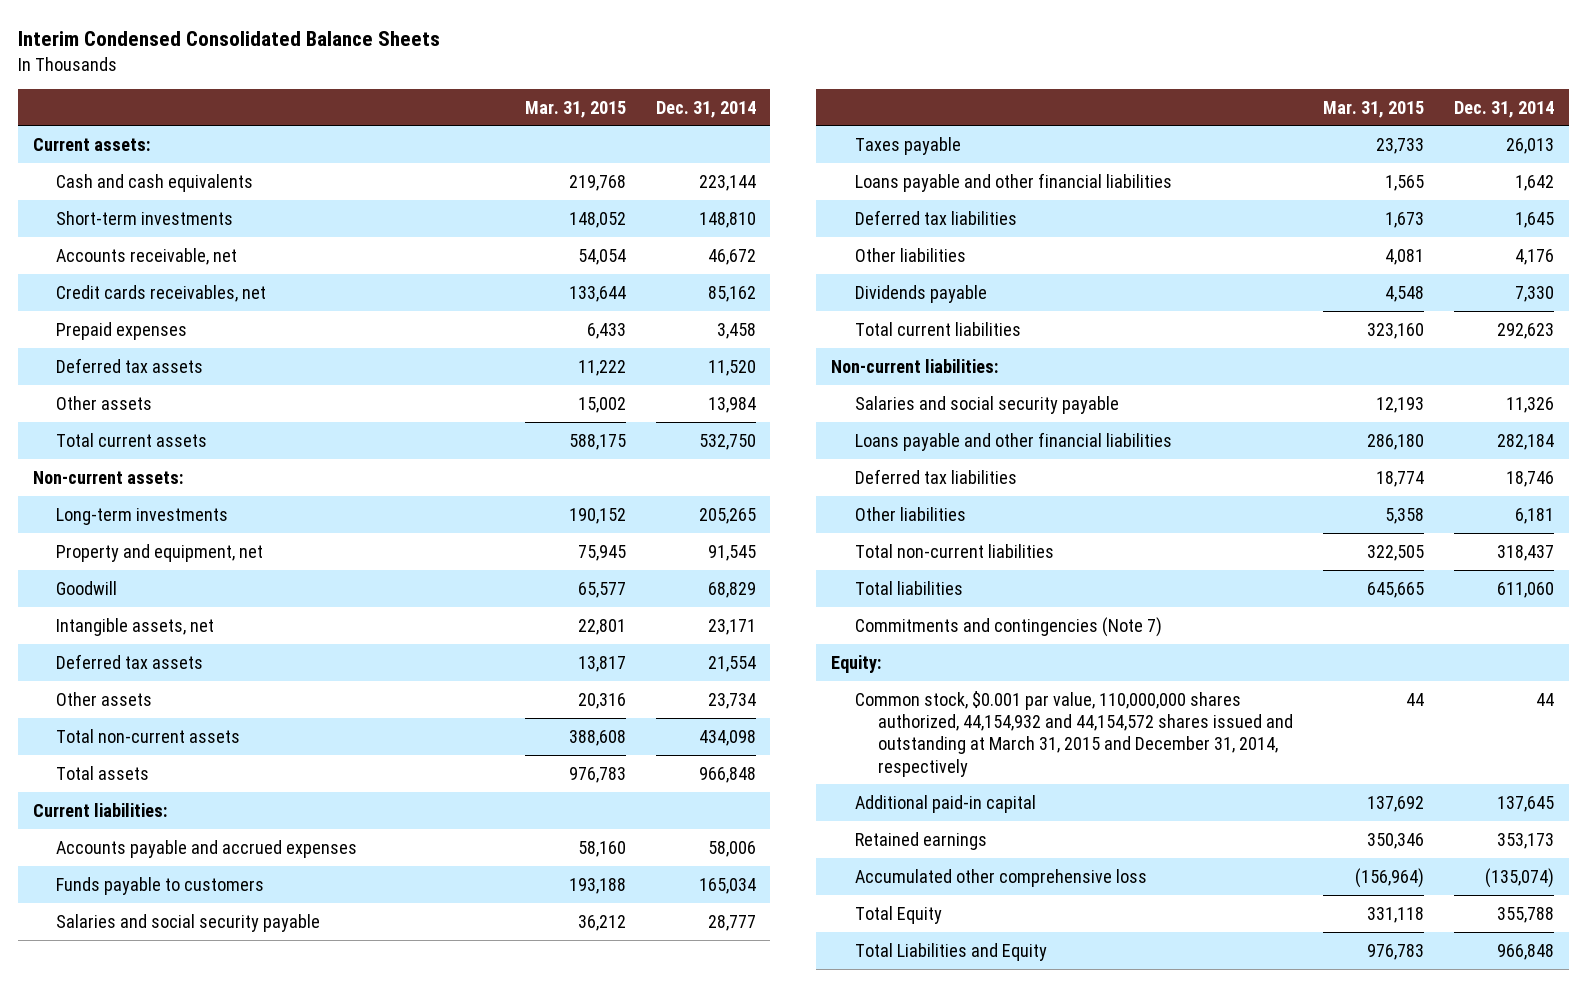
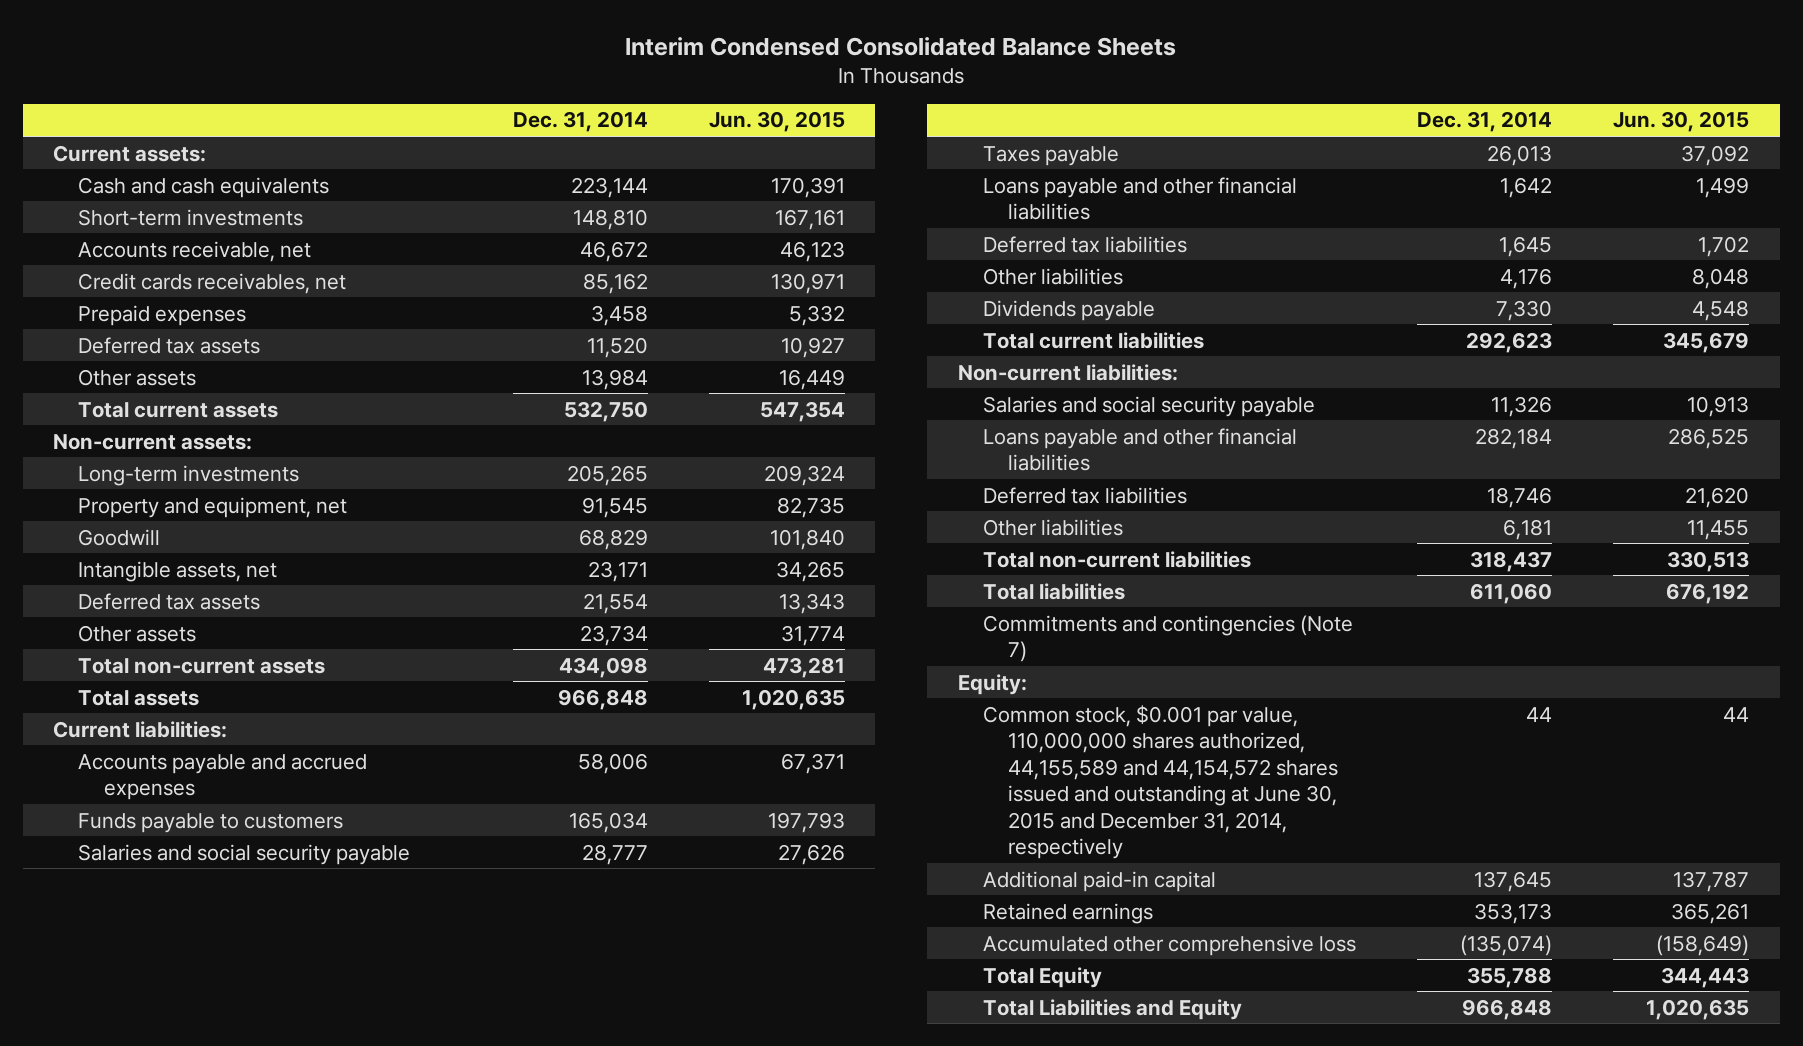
- | Mar. 31, 2015 | Dec. 31, 2014
+ | Dec. 31, 2014 | Jun. 30, 2015
- Common stock, $0.001 par value, 110,000,000 shares authorized, 44,154,932 and 44,154,572 shares issued and outstanding at March 31, 2015 and December 31, 2014, respectively | 44 | 44
+ Common stock, $0.001 par value, 110,000,000 shares authorized, 44,155,589 and 44,154,572 shares issued and outstanding at June 30, 2015 and December 31, 2014, respectively | 44 | 44

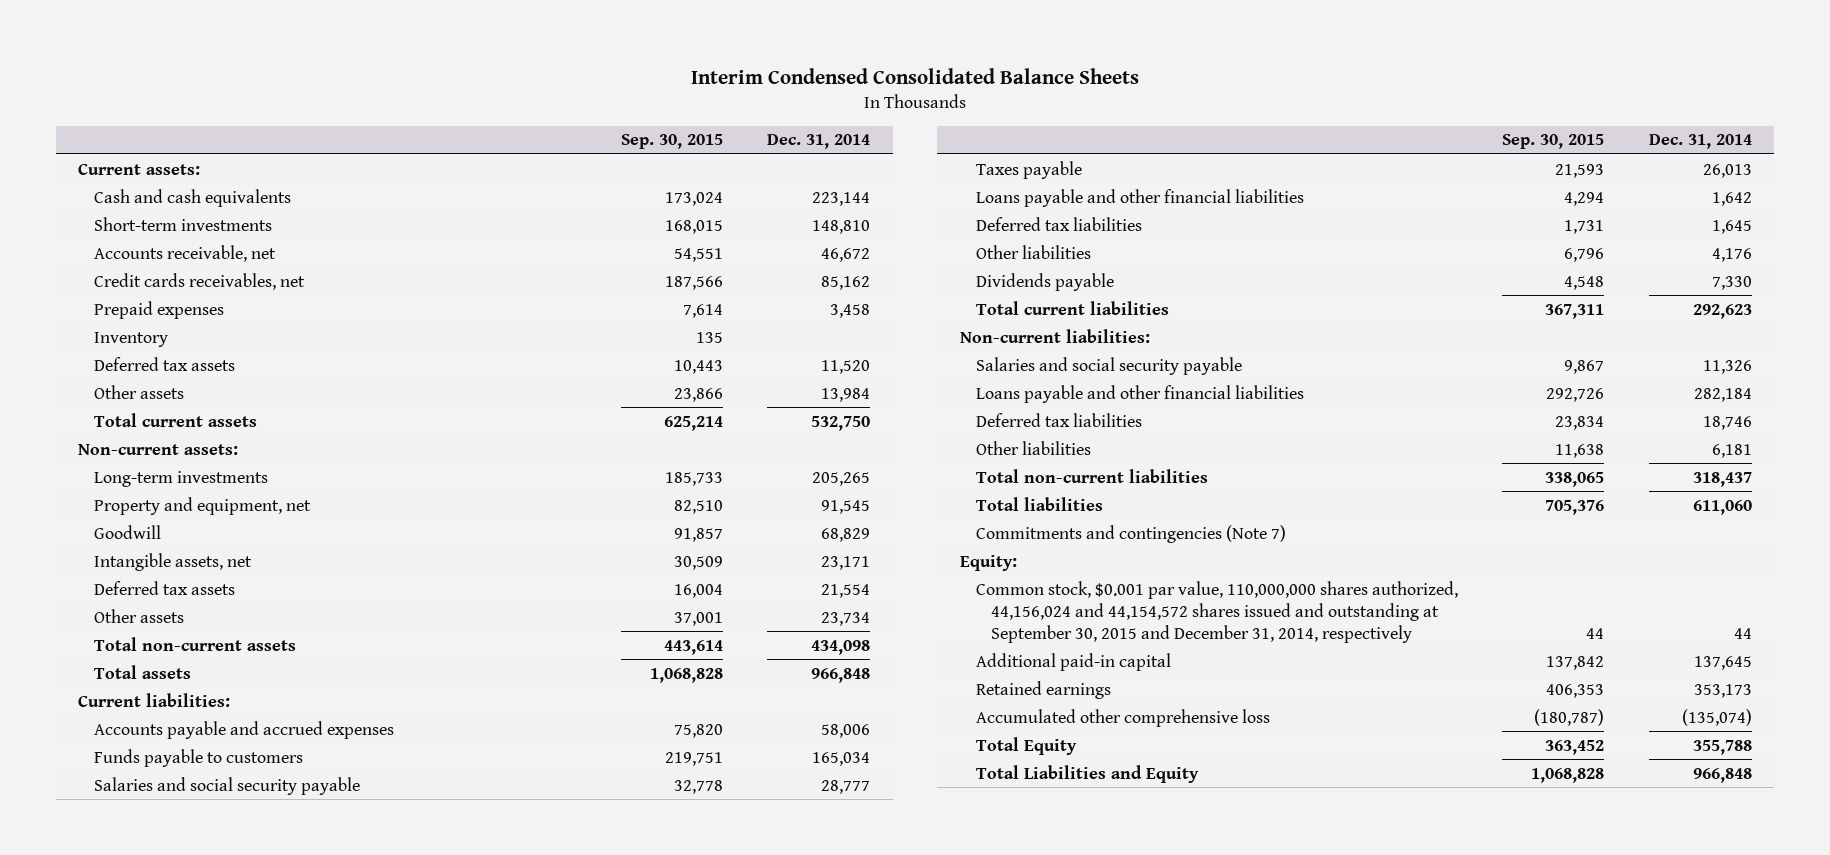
- | Dec. 31, 2014 | Jun. 30, 2015
+ | Sep. 30, 2015 | Dec. 31, 2014
+ Inventory | 135 |
- Common stock, $0.001 par value, 110,000,000 shares authorized, 44,155,589 and 44,154,572 shares issued and outstanding at June 30, 2015 and December 31, 2014, respectively | 44 | 44
+ Common stock, $0.001 par value, 110,000,000 shares authorized, 44,156,024 and 44,154,572 shares issued and outstanding at September 30, 2015 and December 31, 2014, respectively | 44 | 44

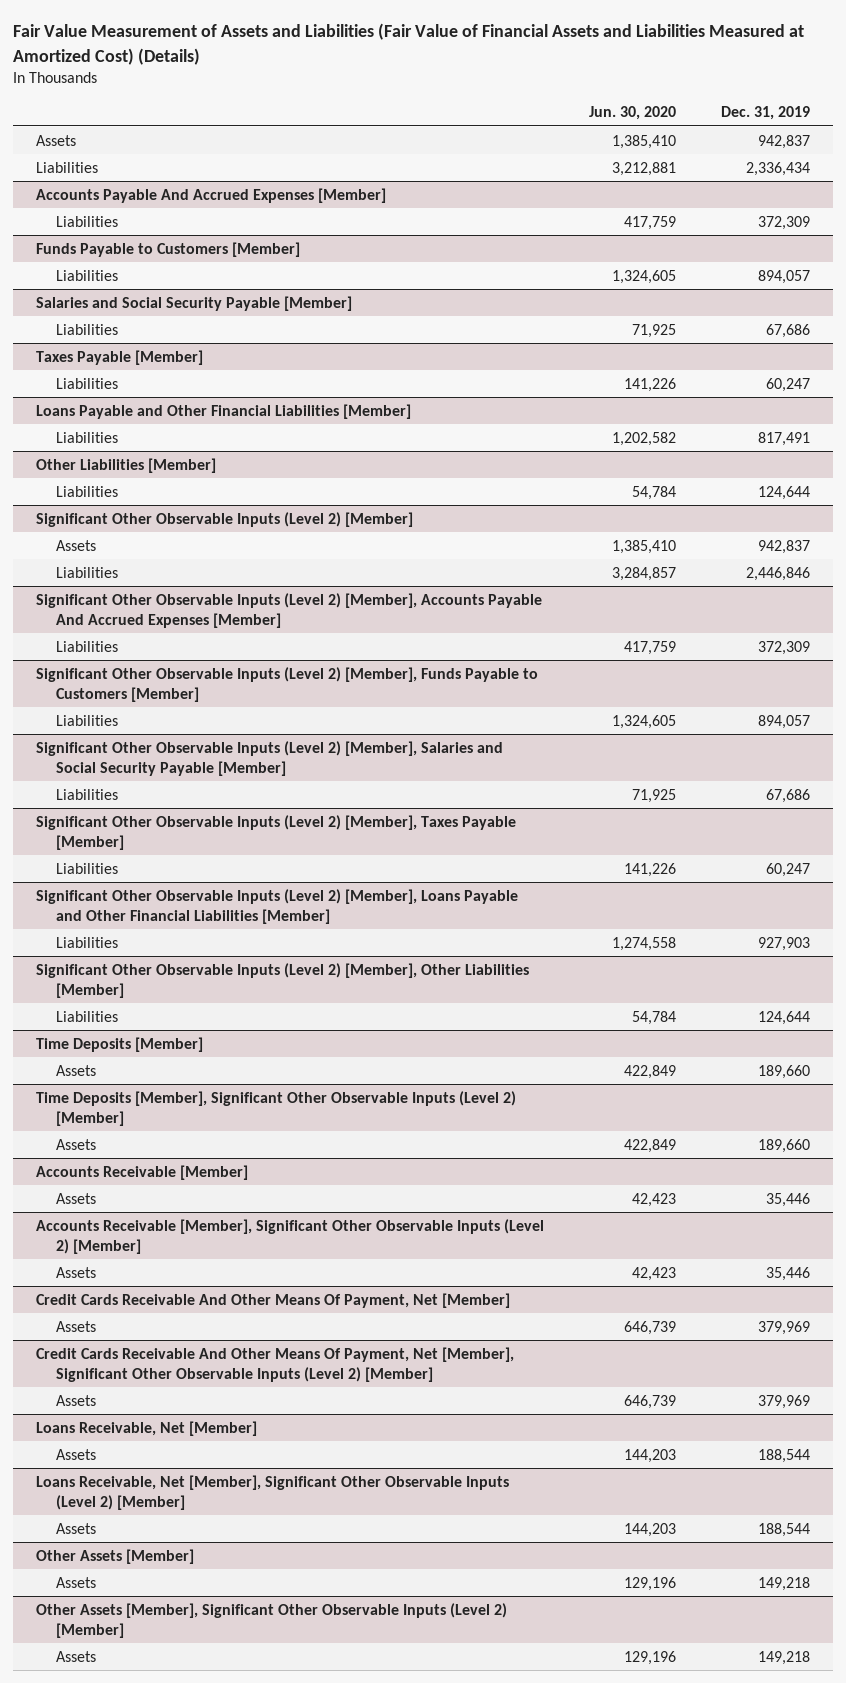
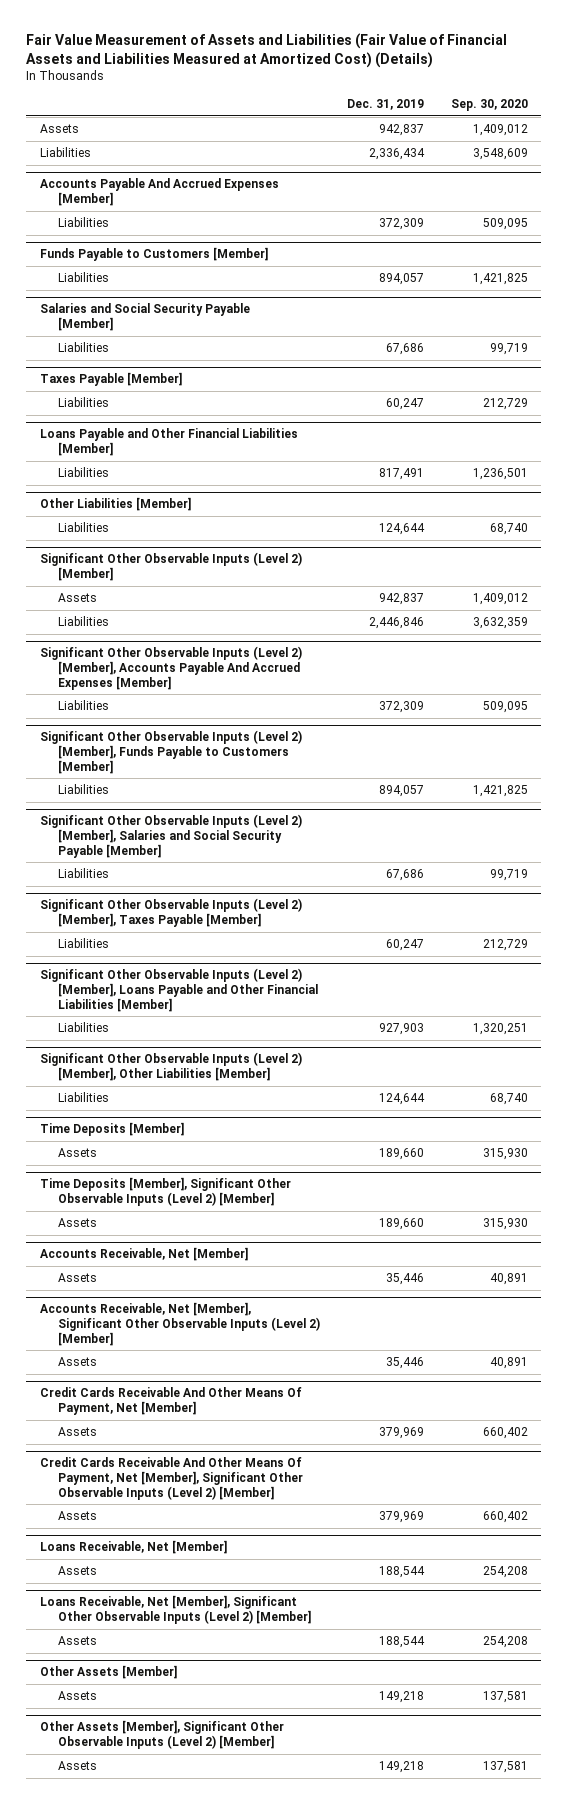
- | Jun. 30, 2020 | Dec. 31, 2019
+ | Dec. 31, 2019 | Sep. 30, 2020
- Accounts Receivable [Member]
+ Accounts Receivable, Net [Member]
- Accounts Receivable [Member], Significant Other Observable Inputs (Level 2) [Member]
+ Accounts Receivable, Net [Member], Significant Other Observable Inputs (Level 2) [Member]

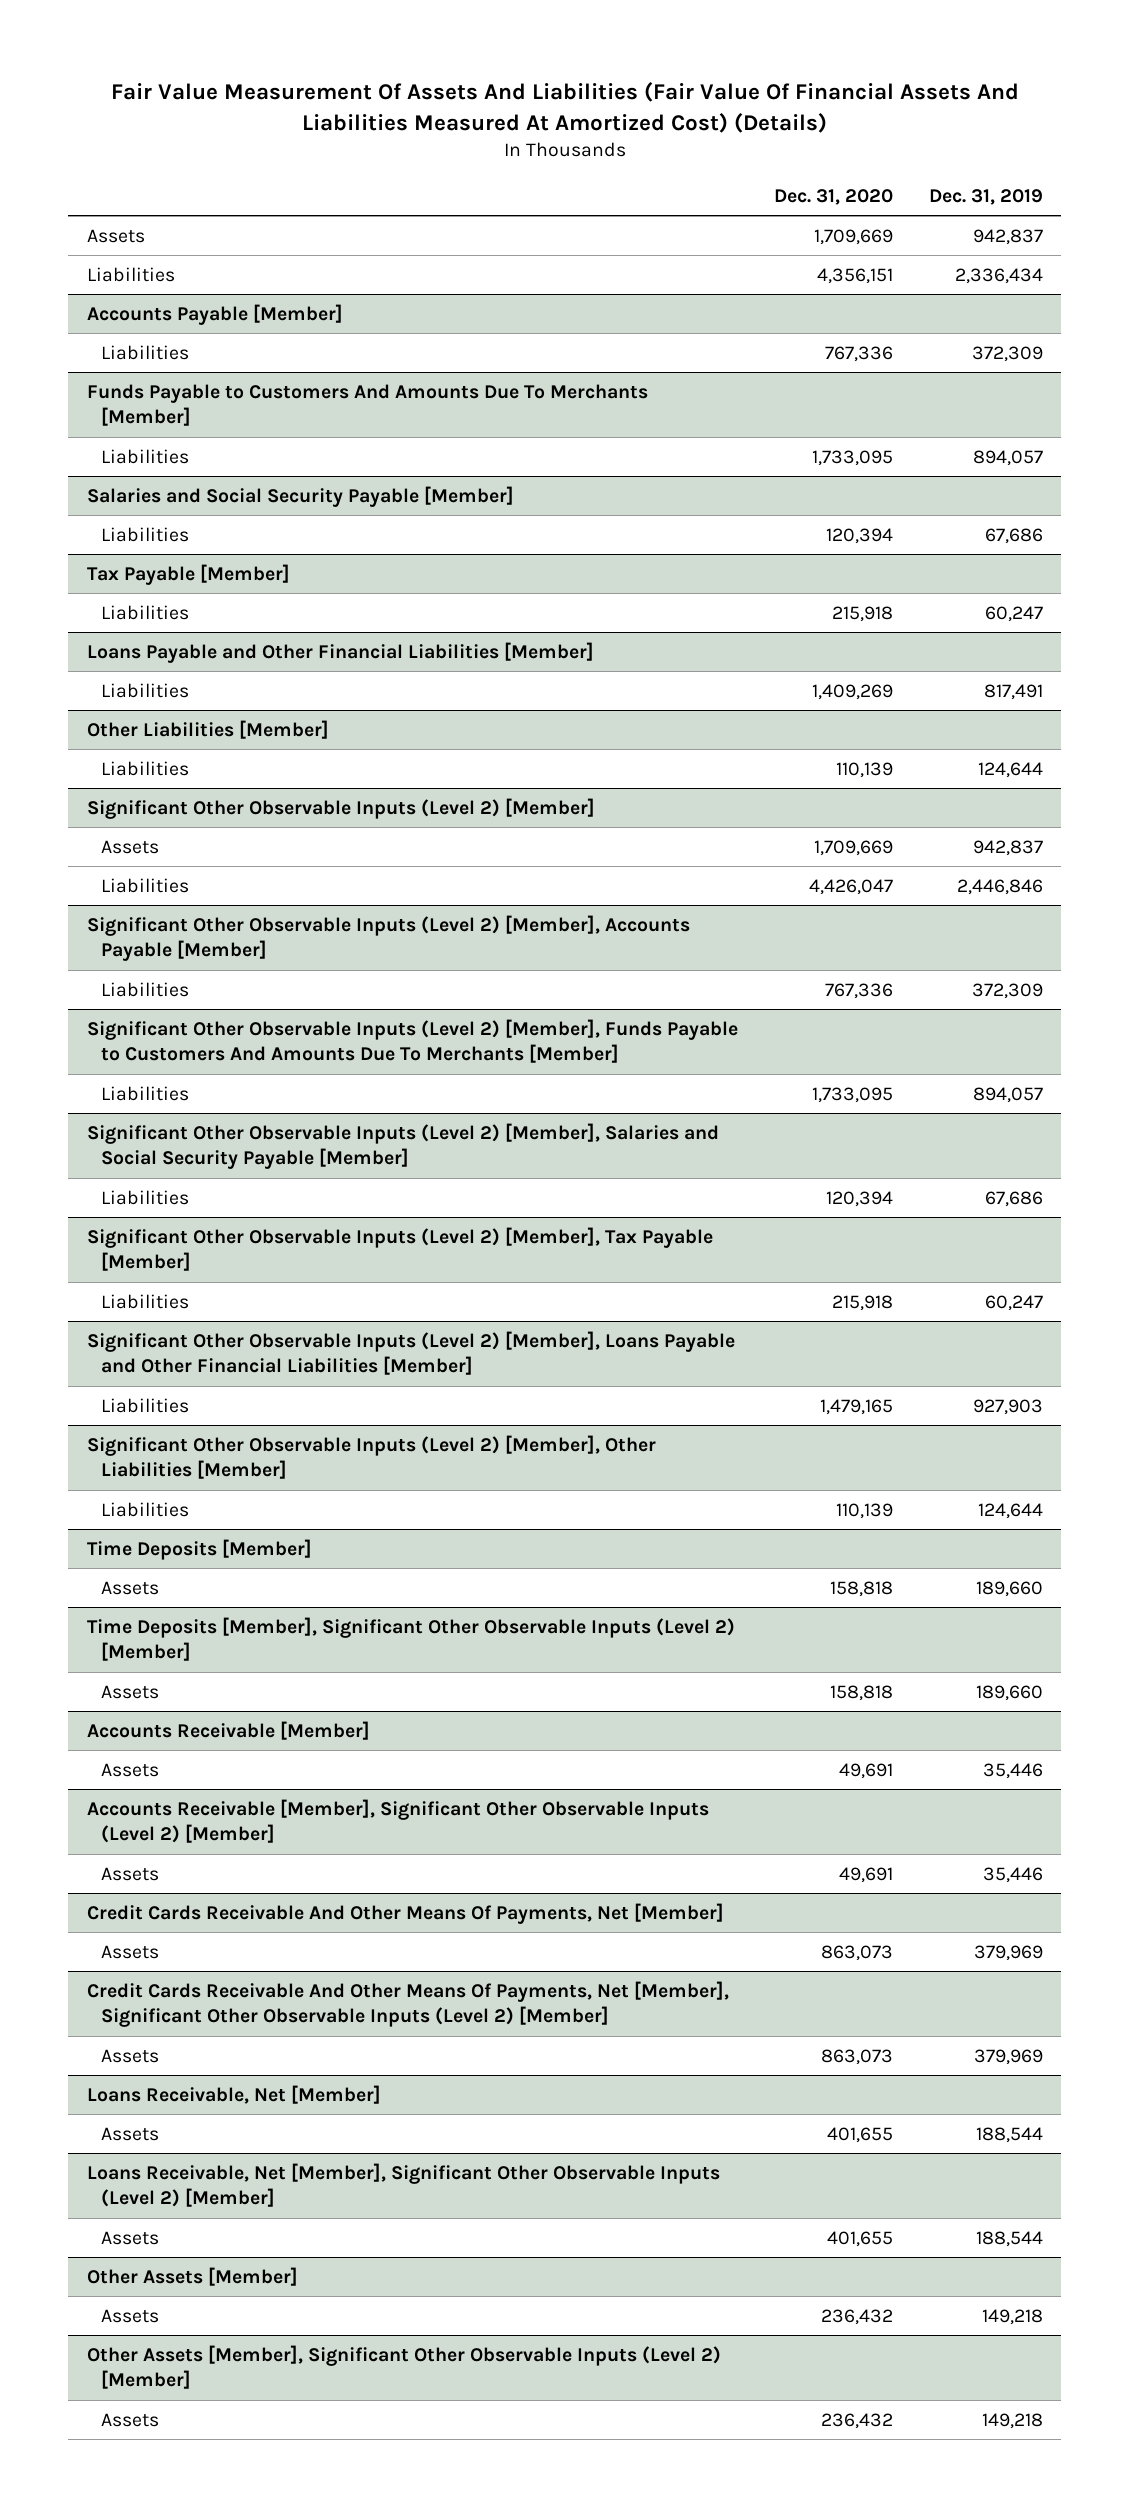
- Fair Value Measurement of Assets and Liabilities (Fair Value of Financial Assets and Liabilities Measured at Amortized Cost) (Details)
+ Fair Value Measurement Of Assets And Liabilities (Fair Value Of Financial Assets And Liabilities Measured At Amortized Cost) (Details)
- | Dec. 31, 2019 | Sep. 30, 2020
+ | Dec. 31, 2020 | Dec. 31, 2019
- Accounts Payable And Accrued Expenses [Member]
+ Accounts Payable [Member]
- Funds Payable to Customers [Member]
+ Funds Payable to Customers And Amounts Due To Merchants [Member]
- Taxes Payable [Member]
+ Tax Payable [Member]
- Significant Other Observable Inputs (Level 2) [Member], Accounts Payable And Accrued Expenses [Member]
+ Significant Other Observable Inputs (Level 2) [Member], Accounts Payable [Member]
- Significant Other Observable Inputs (Level 2) [Member], Funds Payable to Customers [Member]
+ Significant Other Observable Inputs (Level 2) [Member], Funds Payable to Customers And Amounts Due To Merchants [Member]
- Significant Other Observable Inputs (Level 2) [Member], Taxes Payable [Member]
+ Significant Other Observable Inputs (Level 2) [Member], Tax Payable [Member]
- Accounts Receivable, Net [Member]
+ Accounts Receivable [Member]
- Accounts Receivable, Net [Member], Significant Other Observable Inputs (Level 2) [Member]
+ Accounts Receivable [Member], Significant Other Observable Inputs (Level 2) [Member]
- Credit Cards Receivable And Other Means Of Payment, Net [Member]
+ Credit Cards Receivable And Other Means Of Payments, Net [Member]
- Credit Cards Receivable And Other Means Of Payment, Net [Member], Significant Other Observable Inputs (Level 2) [Member]
+ Credit Cards Receivable And Other Means Of Payments, Net [Member], Significant Other Observable Inputs (Level 2) [Member]

